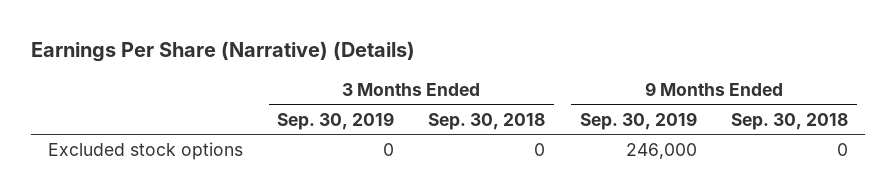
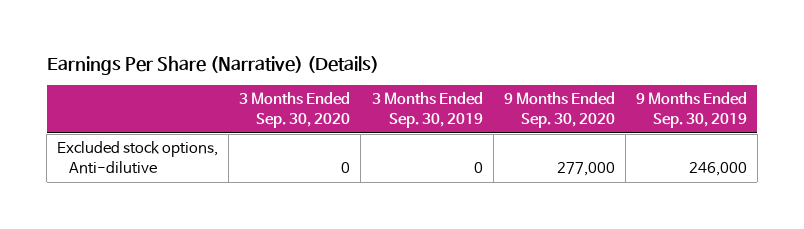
- | 3 Months Ended Sep. 30, 2019 | 3 Months Ended Sep. 30, 2018 | 9 Months Ended Sep. 30, 2019 | 9 Months Ended Sep. 30, 2018
+ | 3 Months Ended Sep. 30, 2020 | 3 Months Ended Sep. 30, 2019 | 9 Months Ended Sep. 30, 2020 | 9 Months Ended Sep. 30, 2019
- Excluded stock options | 0 | 0 | 246,000 | 0
+ Excluded stock options, Anti-dilutive | 0 | 0 | 277,000 | 246,000

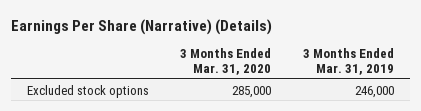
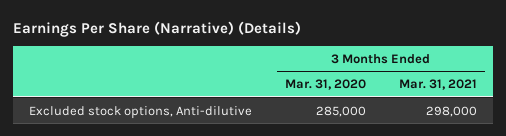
- | 3 Months Ended Mar. 31, 2020 | 3 Months Ended Mar. 31, 2019
+ | 3 Months Ended Mar. 31, 2020 | 3 Months Ended Mar. 31, 2021
- Excluded stock options | 285,000 | 246,000
+ Excluded stock options, Anti-dilutive | 285,000 | 298,000

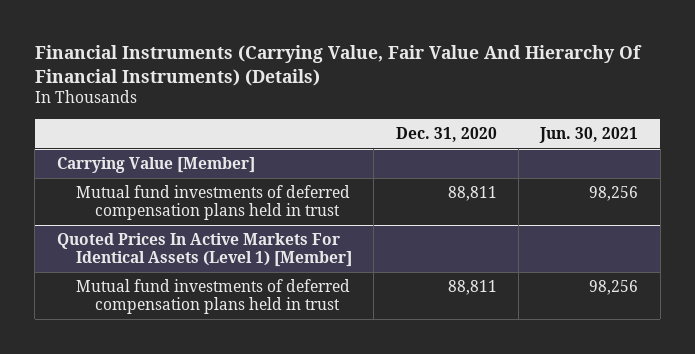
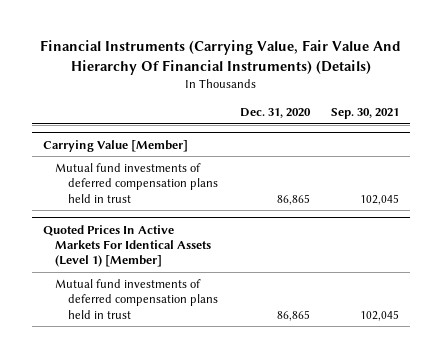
- | Dec. 31, 2020 | Jun. 30, 2021
+ | Dec. 31, 2020 | Sep. 30, 2021
@ Carrying Value [Member]
- Mutual fund investments of deferred compensation plans held in trust | 88,811 | 98,256
+ Mutual fund investments of deferred compensation plans held in trust | 86,865 | 102,045
@ Quoted Prices In Active Markets For Identical Assets (Level 1) [Member]
- Mutual fund investments of deferred compensation plans held in trust | 88,811 | 98,256
+ Mutual fund investments of deferred compensation plans held in trust | 86,865 | 102,045

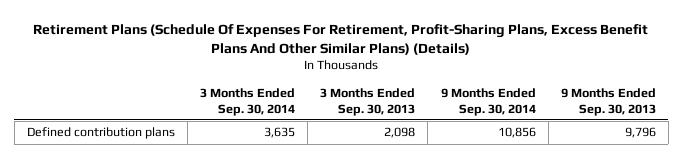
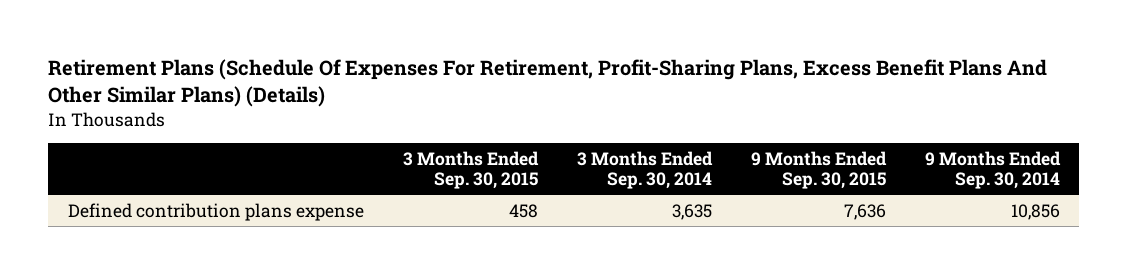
- | 3 Months Ended Sep. 30, 2014 | 3 Months Ended Sep. 30, 2013 | 9 Months Ended Sep. 30, 2014 | 9 Months Ended Sep. 30, 2013
+ | 3 Months Ended Sep. 30, 2015 | 3 Months Ended Sep. 30, 2014 | 9 Months Ended Sep. 30, 2015 | 9 Months Ended Sep. 30, 2014
- Defined contribution plans | 3,635 | 2,098 | 10,856 | 9,796
+ Defined contribution plans expense | 458 | 3,635 | 7,636 | 10,856

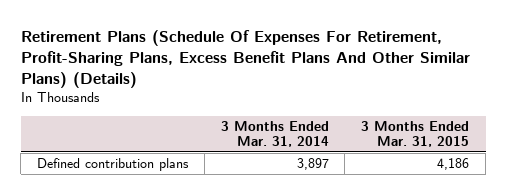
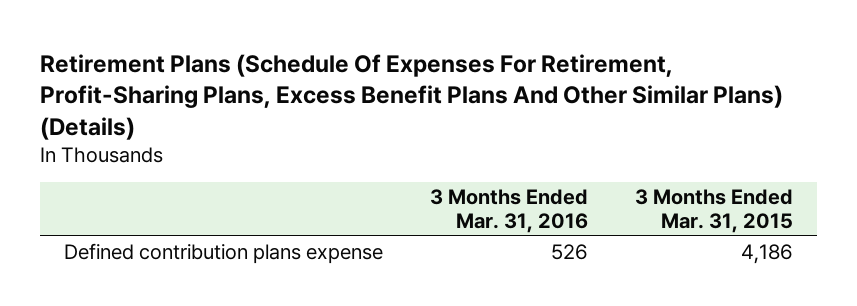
- | 3 Months Ended Mar. 31, 2014 | 3 Months Ended Mar. 31, 2015
+ | 3 Months Ended Mar. 31, 2016 | 3 Months Ended Mar. 31, 2015
- Defined contribution plans | 3,897 | 4,186
+ Defined contribution plans expense | 526 | 4,186

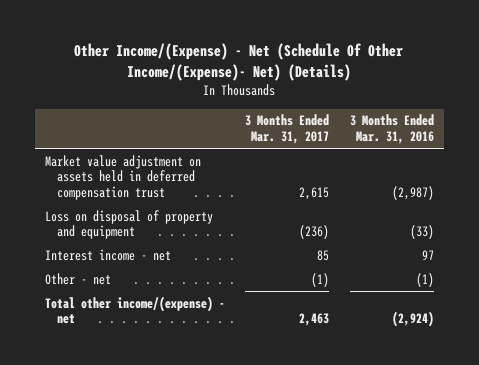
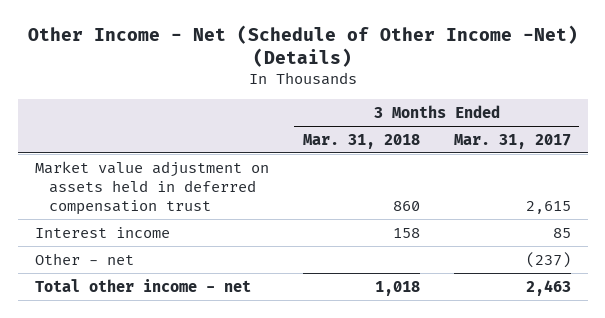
- Other Income/(Expense) - Net (Schedule Of Other Income/(Expense)- Net) (Details)
+ Other Income - Net (Schedule of Other Income -Net) (Details)
- | 3 Months Ended Mar. 31, 2017 | 3 Months Ended Mar. 31, 2016
+ | 3 Months Ended Mar. 31, 2018 | 3 Months Ended Mar. 31, 2017
- Loss on disposal of property and equipment | (236) | (33)
- Interest income - net | 85 | 97
- Other - net | (1) | (1)
- Total other income/(expense) - net | 2,463 | (2,924)
+ Interest income | 158 | 85
+ Other - net | | (237)
+ Total other income - net | 1,018 | 2,463

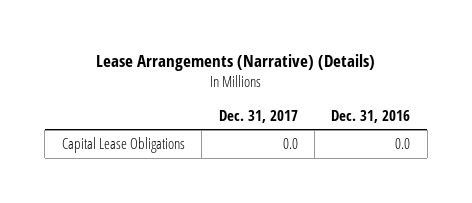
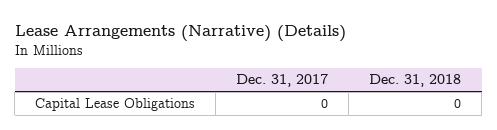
- | Dec. 31, 2017 | Dec. 31, 2016
+ | Dec. 31, 2017 | Dec. 31, 2018
- Capital Lease Obligations | 0.0 | 0.0
+ Capital Lease Obligations | 0 | 0

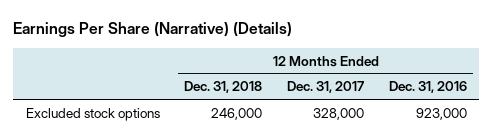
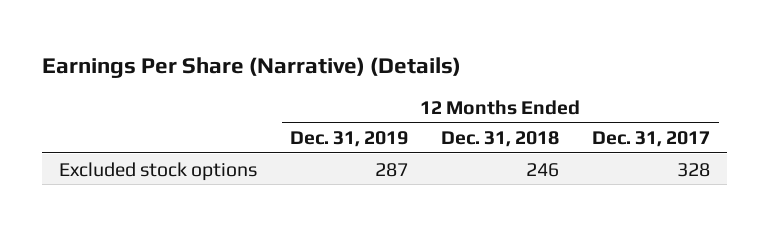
- | 12 Months Ended Dec. 31, 2018 | 12 Months Ended Dec. 31, 2017 | 12 Months Ended Dec. 31, 2016
+ | 12 Months Ended Dec. 31, 2019 | 12 Months Ended Dec. 31, 2018 | 12 Months Ended Dec. 31, 2017
- Excluded stock options | 246,000 | 328,000 | 923,000
+ Excluded stock options | 287 | 246 | 328

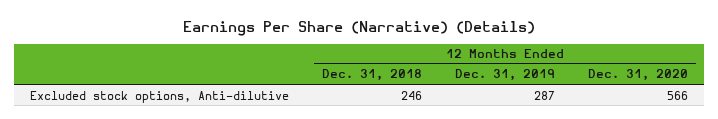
- | 12 Months Ended Dec. 31, 2019 | 12 Months Ended Dec. 31, 2018 | 12 Months Ended Dec. 31, 2017
+ | 12 Months Ended Dec. 31, 2018 | 12 Months Ended Dec. 31, 2019 | 12 Months Ended Dec. 31, 2020
- Excluded stock options | 287 | 246 | 328
+ Excluded stock options, Anti-dilutive | 246 | 287 | 566

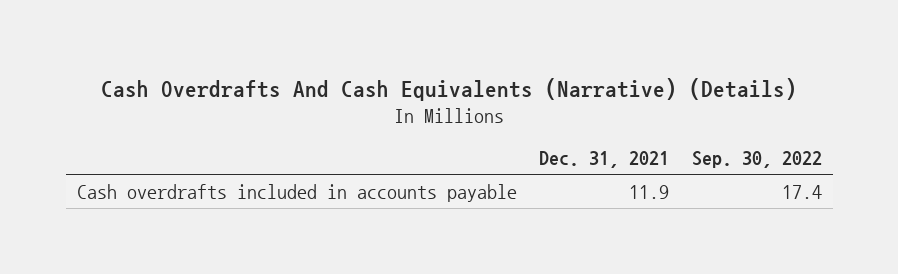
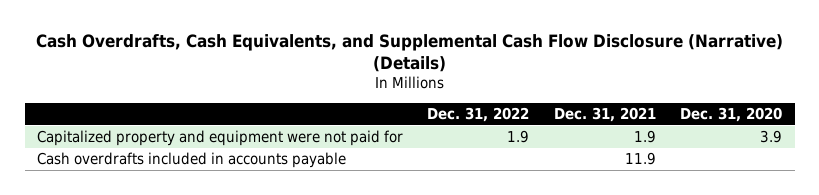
- Cash Overdrafts And Cash Equivalents (Narrative) (Details)
+ Cash Overdrafts, Cash Equivalents, and Supplemental Cash Flow Disclosure (Narrative) (Details)
- | Dec. 31, 2021 | Sep. 30, 2022
+ | Dec. 31, 2022 | Dec. 31, 2021 | Dec. 31, 2020
+ Capitalized property and equipment were not paid for | 1.9 | 1.9 | 3.9

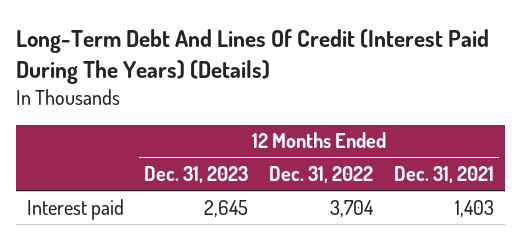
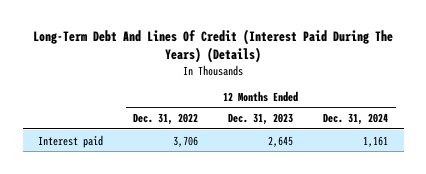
- | 12 Months Ended Dec. 31, 2023 | 12 Months Ended Dec. 31, 2022 | 12 Months Ended Dec. 31, 2021
+ | 12 Months Ended Dec. 31, 2022 | 12 Months Ended Dec. 31, 2023 | 12 Months Ended Dec. 31, 2024
- Interest paid | 2,645 | 3,704 | 1,403
+ Interest paid | 3,706 | 2,645 | 1,161

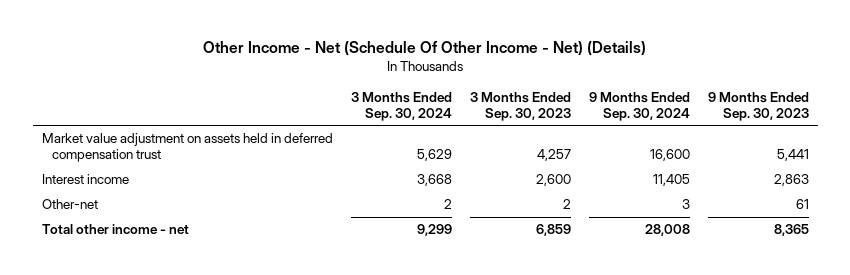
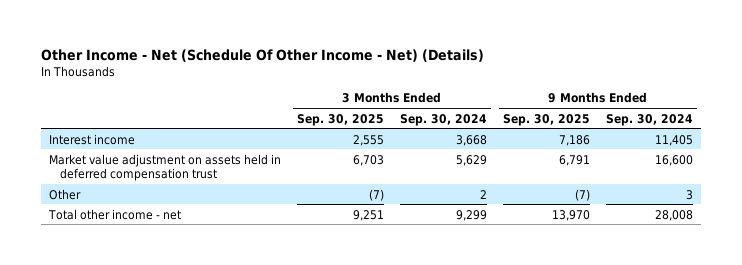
- | 3 Months Ended Sep. 30, 2024 | 3 Months Ended Sep. 30, 2023 | 9 Months Ended Sep. 30, 2024 | 9 Months Ended Sep. 30, 2023
+ | 3 Months Ended Sep. 30, 2025 | 3 Months Ended Sep. 30, 2024 | 9 Months Ended Sep. 30, 2025 | 9 Months Ended Sep. 30, 2024
- Other-net | 2 | 2 | 3 | 61
moved down: Market value adjustment on assets held in deferred compensation trust | 6,703 | 5,629 | 6,791 | 16,600
+ Other | (7) | 2 | (7) | 3

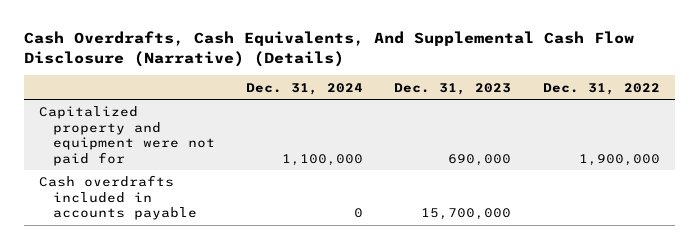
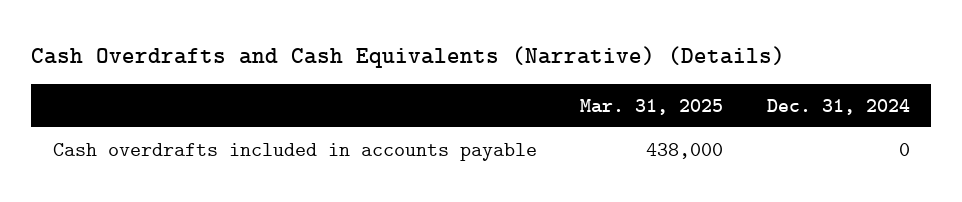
- Cash Overdrafts, Cash Equivalents, And Supplemental Cash Flow Disclosure (Narrative) (Details)
+ Cash Overdrafts and Cash Equivalents (Narrative) (Details)
- | Dec. 31, 2024 | Dec. 31, 2023 | Dec. 31, 2022
+ | Mar. 31, 2025 | Dec. 31, 2024
- Capitalized property and equipment were not paid for | 1,100,000 | 690,000 | 1,900,000

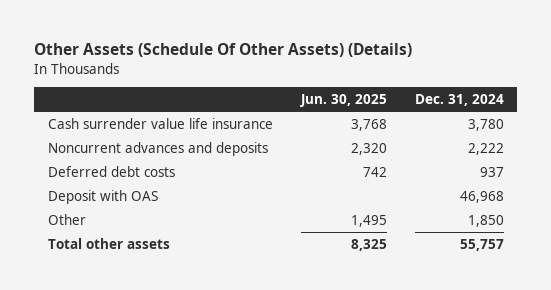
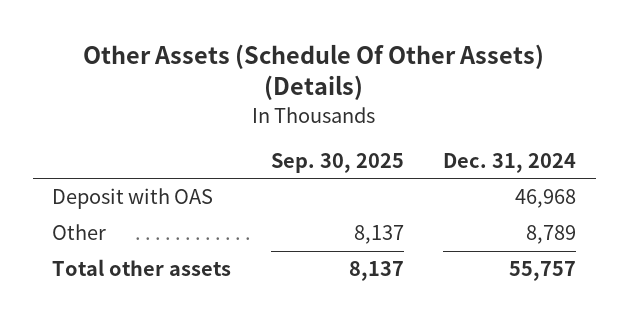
- | Jun. 30, 2025 | Dec. 31, 2024
+ | Sep. 30, 2025 | Dec. 31, 2024
- Cash surrender value life insurance | 3,768 | 3,780
- Noncurrent advances and deposits | 2,320 | 2,222
- Deferred debt costs | 742 | 937
- Other | 1,495 | 1,850
+ Other | 8,137 | 8,789

